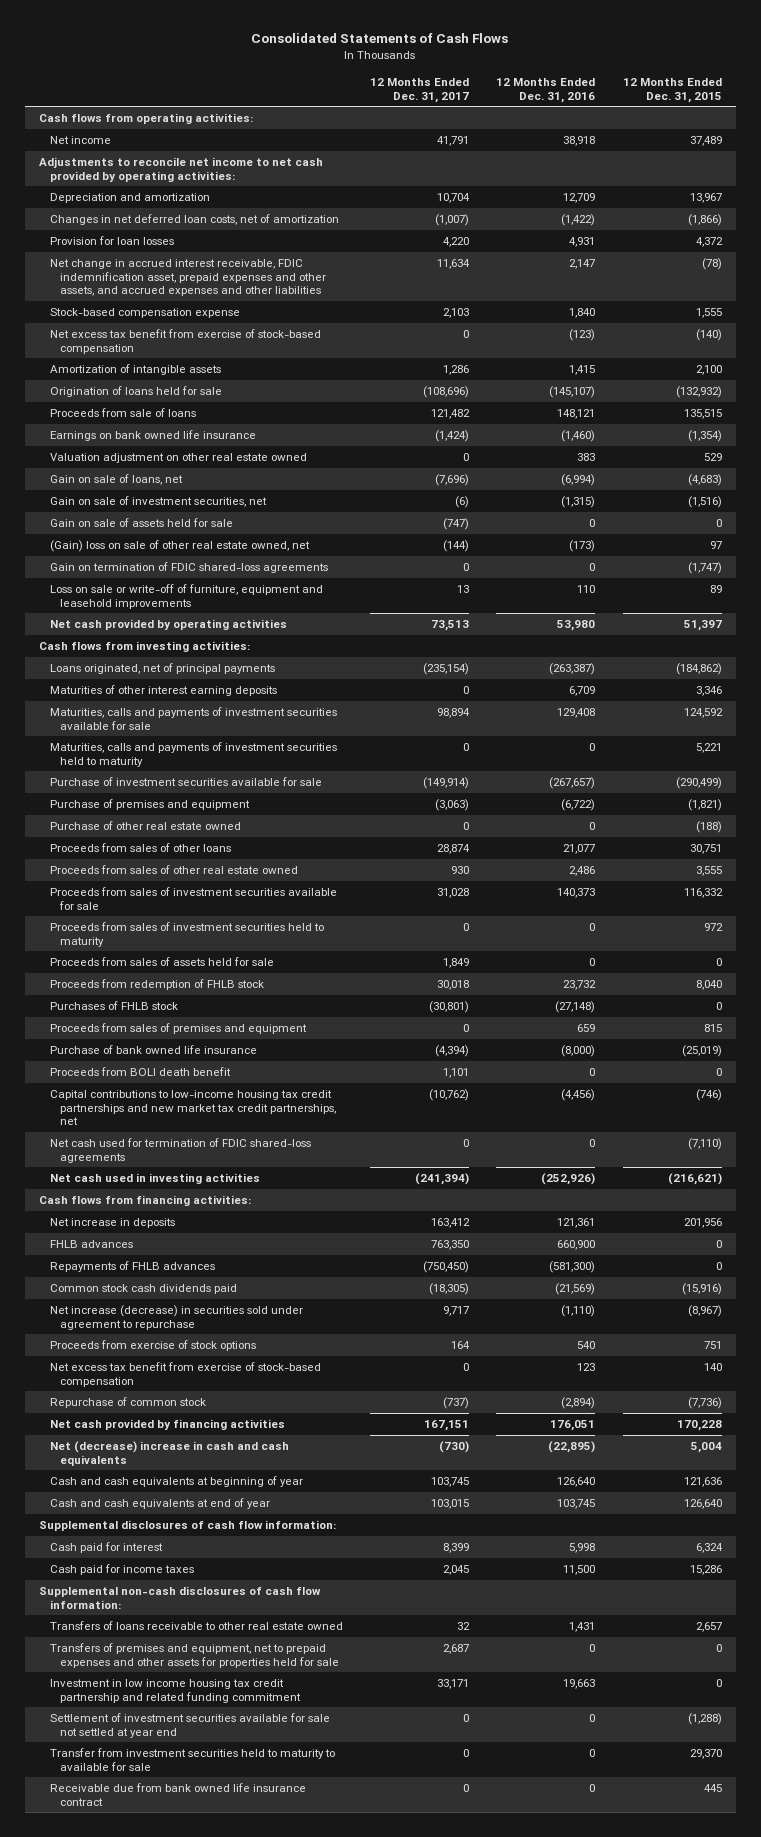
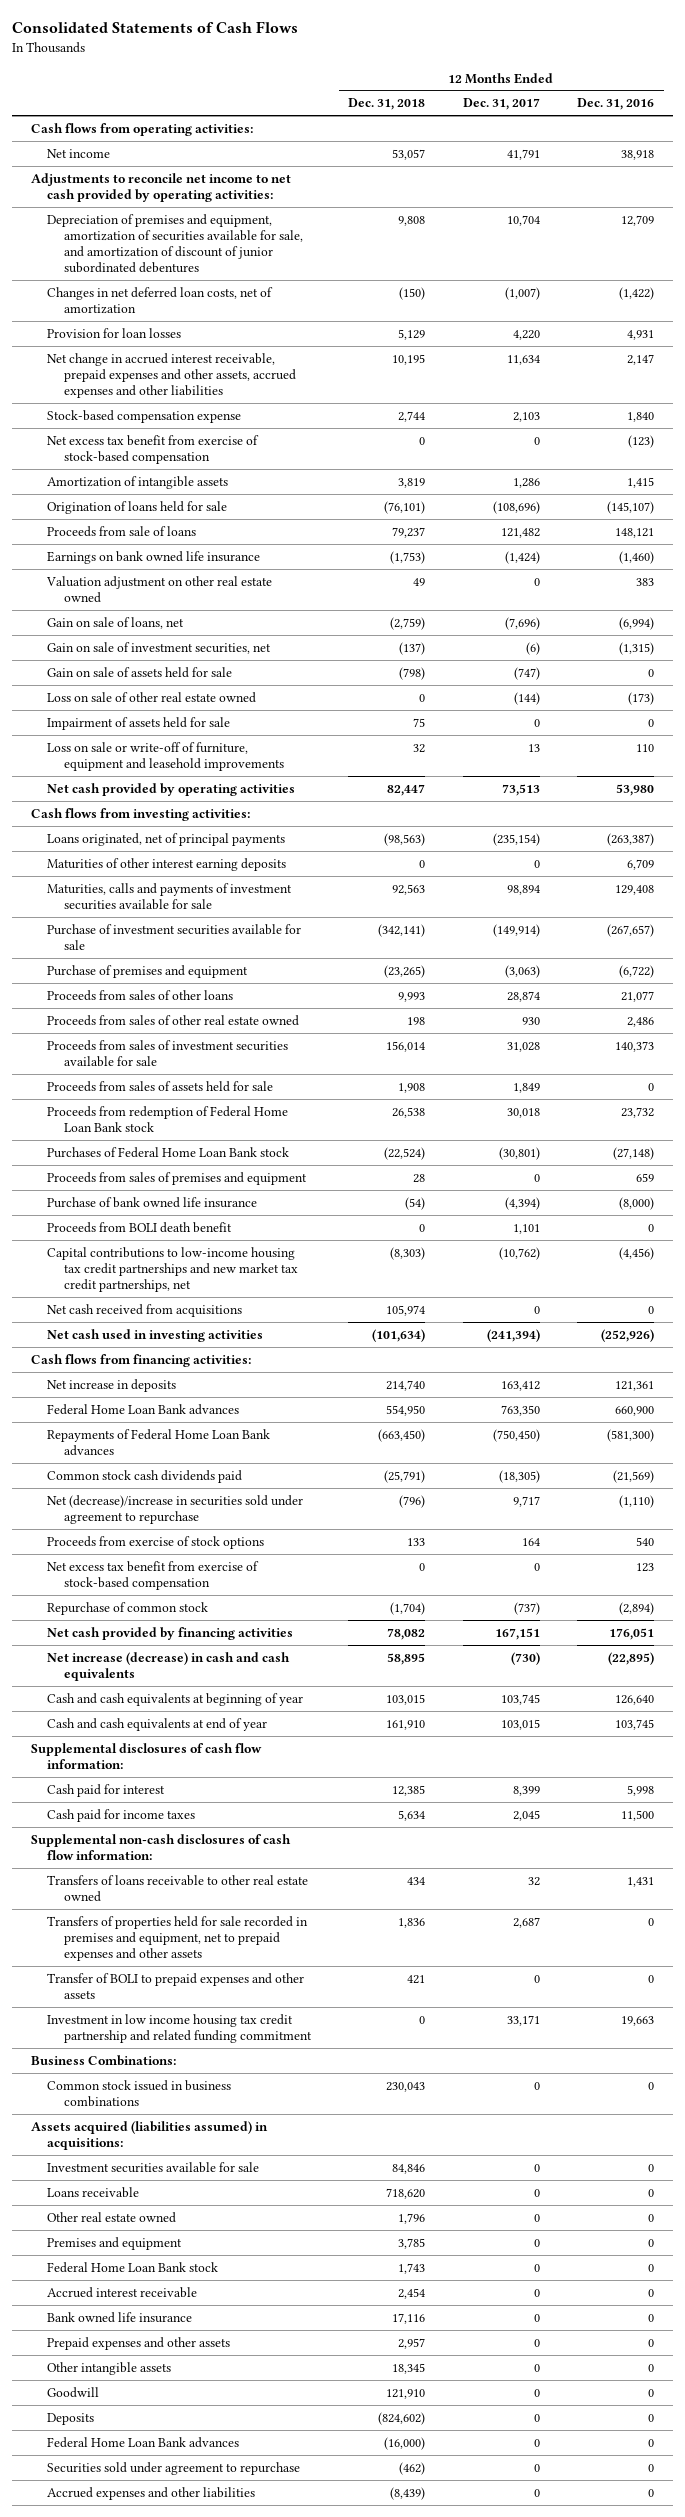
- | 12 Months Ended Dec. 31, 2017 | 12 Months Ended Dec. 31, 2016 | 12 Months Ended Dec. 31, 2015
+ | 12 Months Ended Dec. 31, 2018 | 12 Months Ended Dec. 31, 2017 | 12 Months Ended Dec. 31, 2016
- Depreciation and amortization | 10,704 | 12,709 | 13,967
+ Depreciation of premises and equipment, amortization of securities available for sale, and amortization of discount of junior subordinated debentures | 9,808 | 10,704 | 12,709
- Net change in accrued interest receivable, FDIC indemnification asset, prepaid expenses and other assets, and accrued expenses and other liabilities | 11,634 | 2,147 | (78)
+ Net change in accrued interest receivable, prepaid expenses and other assets, accrued expenses and other liabilities | 10,195 | 11,634 | 2,147
- (Gain) loss on sale of other real estate owned, net | (144) | (173) | 97
- Gain on termination of FDIC shared-loss agreements | 0 | 0 | (1,747)
+ Loss on sale of other real estate owned | 0 | (144) | (173)
+ Impairment of assets held for sale | 75 | 0 | 0
- Maturities, calls and payments of investment securities held to maturity | 0 | 0 | 5,221
- Purchase of other real estate owned | 0 | 0 | (188)
- Proceeds from sales of investment securities held to maturity | 0 | 0 | 972
- Proceeds from redemption of FHLB stock | 30,018 | 23,732 | 8,040
- Purchases of FHLB stock | (30,801) | (27,148) | 0
+ Proceeds from redemption of Federal Home Loan Bank stock | 26,538 | 30,018 | 23,732
+ Purchases of Federal Home Loan Bank stock | (22,524) | (30,801) | (27,148)
- Net cash used for termination of FDIC shared-loss agreements | 0 | 0 | (7,110)
+ Net cash received from acquisitions | 105,974 | 0 | 0
- FHLB advances | 763,350 | 660,900 | 0
- Repayments of FHLB advances | (750,450) | (581,300) | 0
+ Federal Home Loan Bank advances | 554,950 | 763,350 | 660,900
+ Repayments of Federal Home Loan Bank advances | (663,450) | (750,450) | (581,300)
- Net increase (decrease) in securities sold under agreement to repurchase | 9,717 | (1,110) | (8,967)
+ Net (decrease)/increase in securities sold under agreement to repurchase | (796) | 9,717 | (1,110)
- Net (decrease) increase in cash and cash equivalents | (730) | (22,895) | 5,004
+ Net increase (decrease) in cash and cash equivalents | 58,895 | (730) | (22,895)
- Transfers of premises and equipment, net to prepaid expenses and other assets for properties held for sale | 2,687 | 0 | 0
+ Transfers of properties held for sale recorded in premises and equipment, net to prepaid expenses and other assets | 1,836 | 2,687 | 0
+ Transfer of BOLI to prepaid expenses and other assets | 421 | 0 | 0
- Settlement of investment securities available for sale not settled at year end | 0 | 0 | (1,288)
- Transfer from investment securities held to maturity to available for sale | 0 | 0 | 29,370
- Receivable due from bank owned life insurance contract | 0 | 0 | 445
+ Business Combinations:
+ Common stock issued in business combinations | 230,043 | 0 | 0
+ Assets acquired (liabilities assumed) in acquisitions:
+ Investment securities available for sale | 84,846 | 0 | 0
+ Loans receivable | 718,620 | 0 | 0
+ Other real estate owned | 1,796 | 0 | 0
+ Premises and equipment | 3,785 | 0 | 0
+ Federal Home Loan Bank stock | 1,743 | 0 | 0
+ Accrued interest receivable | 2,454 | 0 | 0
+ Bank owned life insurance | 17,116 | 0 | 0
+ Prepaid expenses and other assets | 2,957 | 0 | 0
+ Other intangible assets | 18,345 | 0 | 0
+ Goodwill | 121,910 | 0 | 0
+ Deposits | (824,602) | 0 | 0
+ Federal Home Loan Bank advances | (16,000) | 0 | 0
+ Securities sold under agreement to repurchase | (462) | 0 | 0
+ Accrued expenses and other liabilities | (8,439) | 0 | 0

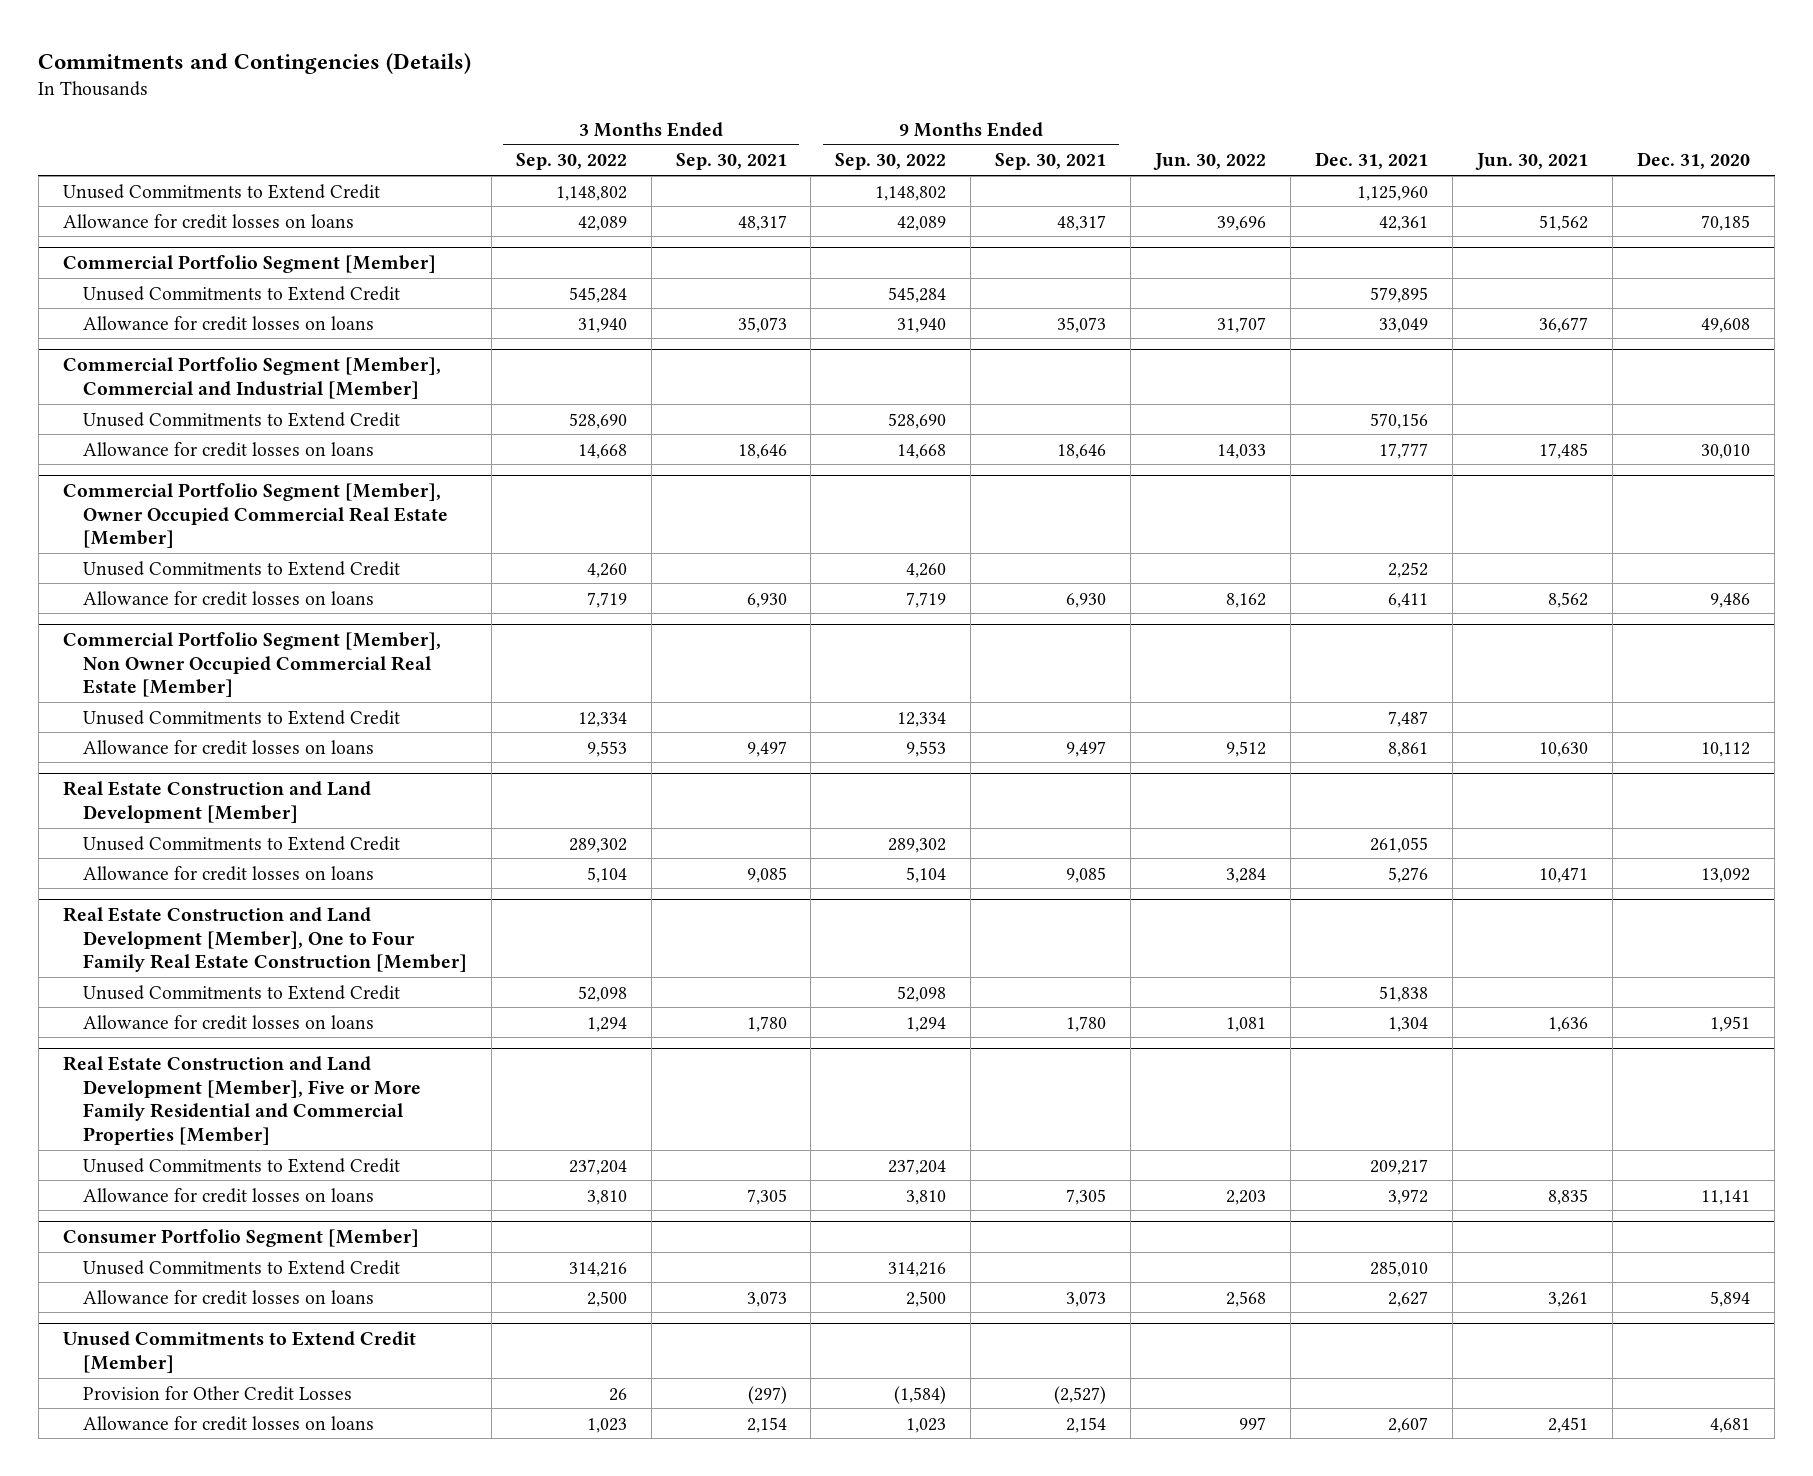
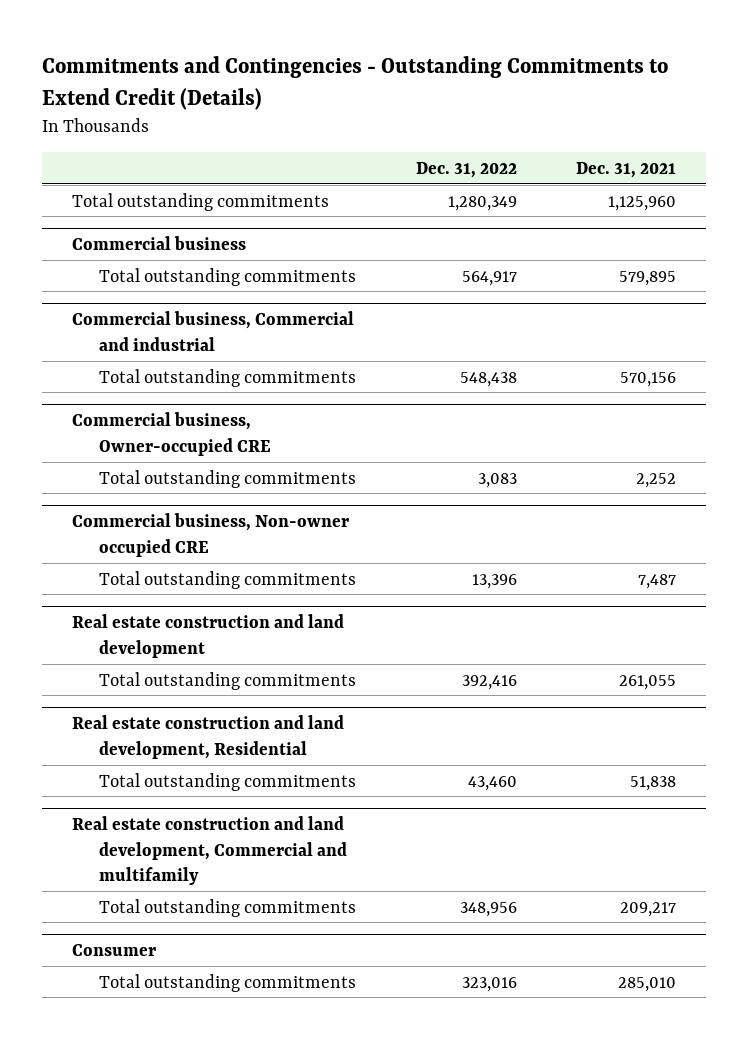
- Commitments and Contingencies (Details)
+ Commitments and Contingencies - Outstanding Commitments to Extend Credit (Details)
- | 3 Months Ended Sep. 30, 2022 | 3 Months Ended Sep. 30, 2021 | 9 Months Ended Sep. 30, 2022 | 9 Months Ended Sep. 30, 2021 | Jun. 30, 2022 | Dec. 31, 2021 | Jun. 30, 2021 | Dec. 31, 2020
+ | Dec. 31, 2022 | Dec. 31, 2021
- Unused Commitments to Extend Credit | 1,148,802 | | 1,148,802 | | | 1,125,960 | |
- Allowance for credit losses on loans | 42,089 | 48,317 | 42,089 | 48,317 | 39,696 | 42,361 | 51,562 | 70,185
- Commercial Portfolio Segment [Member]
- Unused Commitments to Extend Credit | 545,284 | | 545,284 | | | 579,895 | |
- Allowance for credit losses on loans | 31,940 | 35,073 | 31,940 | 35,073 | 31,707 | 33,049 | 36,677 | 49,608
- Commercial Portfolio Segment [Member], Commercial and Industrial [Member]
- Unused Commitments to Extend Credit | 528,690 | | 528,690 | | | 570,156 | |
- Allowance for credit losses on loans | 14,668 | 18,646 | 14,668 | 18,646 | 14,033 | 17,777 | 17,485 | 30,010
- Commercial Portfolio Segment [Member], Owner Occupied Commercial Real Estate [Member]
- Unused Commitments to Extend Credit | 4,260 | | 4,260 | | | 2,252 | |
- Allowance for credit losses on loans | 7,719 | 6,930 | 7,719 | 6,930 | 8,162 | 6,411 | 8,562 | 9,486
- Commercial Portfolio Segment [Member], Non Owner Occupied Commercial Real Estate [Member]
- Unused Commitments to Extend Credit | 12,334 | | 12,334 | | | 7,487 | |
- Allowance for credit losses on loans | 9,553 | 9,497 | 9,553 | 9,497 | 9,512 | 8,861 | 10,630 | 10,112
- Real Estate Construction and Land Development [Member]
- Unused Commitments to Extend Credit | 289,302 | | 289,302 | | | 261,055 | |
- Allowance for credit losses on loans | 5,104 | 9,085 | 5,104 | 9,085 | 3,284 | 5,276 | 10,471 | 13,092
- Real Estate Construction and Land Development [Member], One to Four Family Real Estate Construction [Member]
- Unused Commitments to Extend Credit | 52,098 | | 52,098 | | | 51,838 | |
- Allowance for credit losses on loans | 1,294 | 1,780 | 1,294 | 1,780 | 1,081 | 1,304 | 1,636 | 1,951
- Real Estate Construction and Land Development [Member], Five or More Family Residential and Commercial Properties [Member]
- Unused Commitments to Extend Credit | 237,204 | | 237,204 | | | 209,217 | |
- Allowance for credit losses on loans | 3,810 | 7,305 | 3,810 | 7,305 | 2,203 | 3,972 | 8,835 | 11,141
- Consumer Portfolio Segment [Member]
- Unused Commitments to Extend Credit | 314,216 | | 314,216 | | | 285,010 | |
- Allowance for credit losses on loans | 2,500 | 3,073 | 2,500 | 3,073 | 2,568 | 2,627 | 3,261 | 5,894
- Unused Commitments to Extend Credit [Member]
- Provision for Other Credit Losses | 26 | (297) | (1,584) | (2,527) | | | |
- Allowance for credit losses on loans | 1,023 | 2,154 | 1,023 | 2,154 | 997 | 2,607 | 2,451 | 4,681
+ Total outstanding commitments | 1,280,349 | 1,125,960
+ Commercial business
+ Total outstanding commitments | 564,917 | 579,895
+ Commercial business, Commercial and industrial
+ Total outstanding commitments | 548,438 | 570,156
+ Commercial business, Owner-occupied CRE
+ Total outstanding commitments | 3,083 | 2,252
+ Commercial business, Non-owner occupied CRE
+ Total outstanding commitments | 13,396 | 7,487
+ Real estate construction and land development
+ Total outstanding commitments | 392,416 | 261,055
+ Real estate construction and land development, Residential
+ Total outstanding commitments | 43,460 | 51,838
+ Real estate construction and land development, Commercial and multifamily
+ Total outstanding commitments | 348,956 | 209,217
+ Consumer
+ Total outstanding commitments | 323,016 | 285,010

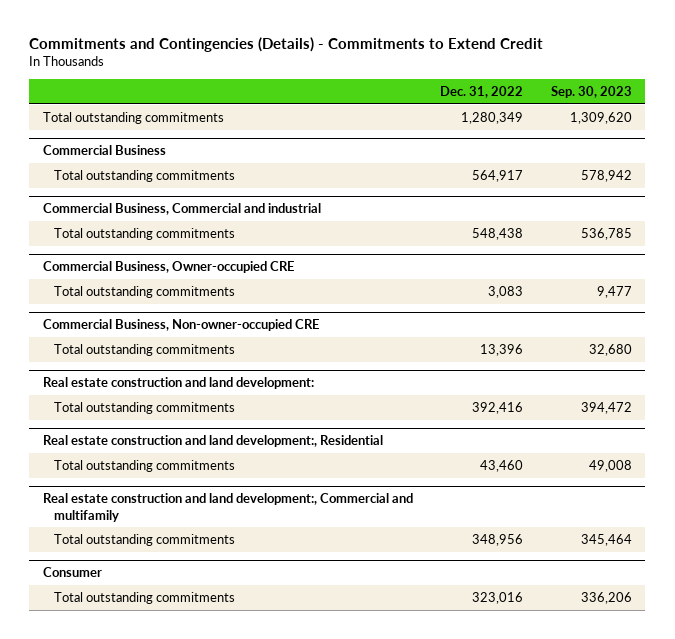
- Commitments and Contingencies - Outstanding Commitments to Extend Credit (Details)
+ Commitments and Contingencies (Details) - Commitments to Extend Credit
- | Dec. 31, 2022 | Dec. 31, 2021
+ | Dec. 31, 2022 | Sep. 30, 2023
- Commercial business
+ Commercial Business
- Commercial business, Commercial and industrial
+ Commercial Business, Commercial and industrial
- Commercial business, Owner-occupied CRE
+ Commercial Business, Owner-occupied CRE
- Commercial business, Non-owner occupied CRE
+ Commercial Business, Non-owner-occupied CRE
- Real estate construction and land development
+ Real estate construction and land development:
- Real estate construction and land development, Residential
+ Real estate construction and land development:, Residential
- Real estate construction and land development, Commercial and multifamily
+ Real estate construction and land development:, Commercial and multifamily

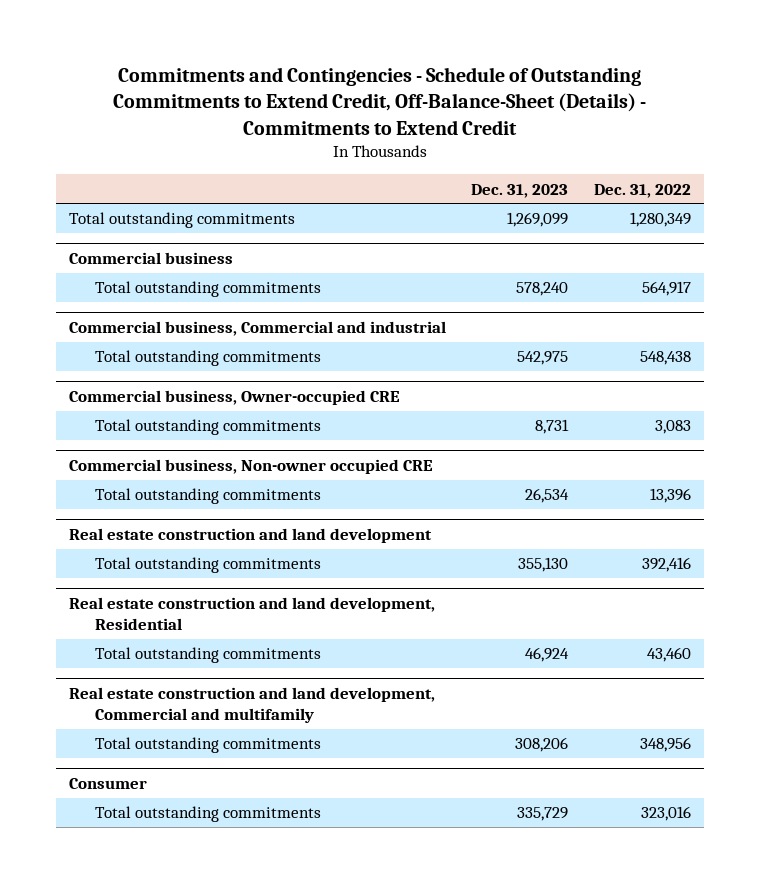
- Commitments and Contingencies (Details) - Commitments to Extend Credit
+ Commitments and Contingencies - Schedule of Outstanding Commitments to Extend Credit, Off-Balance-Sheet (Details) - Commitments to Extend Credit
- | Dec. 31, 2022 | Sep. 30, 2023
+ | Dec. 31, 2023 | Dec. 31, 2022
- Commercial Business
+ Commercial business
- Commercial Business, Commercial and industrial
+ Commercial business, Commercial and industrial
- Commercial Business, Owner-occupied CRE
+ Commercial business, Owner-occupied CRE
- Commercial Business, Non-owner-occupied CRE
+ Commercial business, Non-owner occupied CRE
- Real estate construction and land development:
+ Real estate construction and land development
- Real estate construction and land development:, Residential
+ Real estate construction and land development, Residential
- Real estate construction and land development:, Commercial and multifamily
+ Real estate construction and land development, Commercial and multifamily

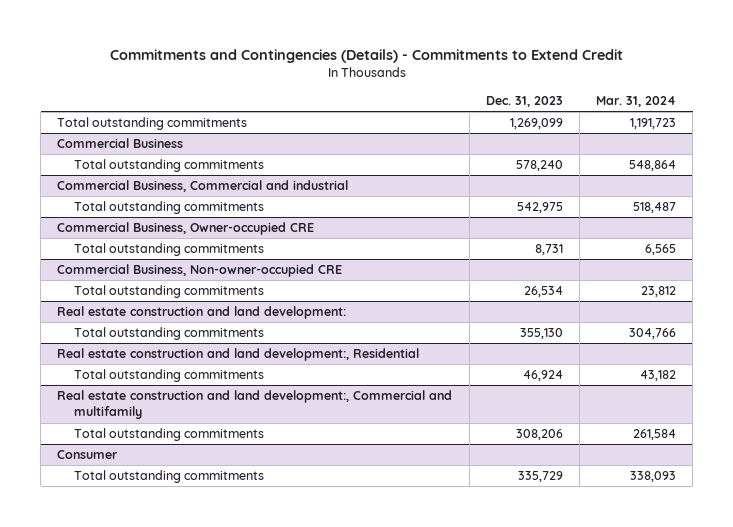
- Commitments and Contingencies - Schedule of Outstanding Commitments to Extend Credit, Off-Balance-Sheet (Details) - Commitments to Extend Credit
+ Commitments and Contingencies (Details) - Commitments to Extend Credit
- | Dec. 31, 2023 | Dec. 31, 2022
+ | Dec. 31, 2023 | Mar. 31, 2024
- Commercial business
+ Commercial Business
- Commercial business, Commercial and industrial
+ Commercial Business, Commercial and industrial
- Commercial business, Owner-occupied CRE
+ Commercial Business, Owner-occupied CRE
- Commercial business, Non-owner occupied CRE
+ Commercial Business, Non-owner-occupied CRE
- Real estate construction and land development
+ Real estate construction and land development:
- Real estate construction and land development, Residential
+ Real estate construction and land development:, Residential
- Real estate construction and land development, Commercial and multifamily
+ Real estate construction and land development:, Commercial and multifamily

